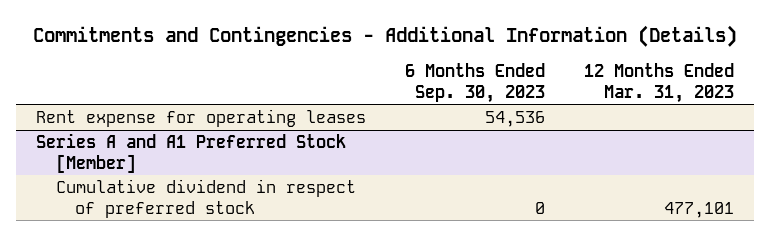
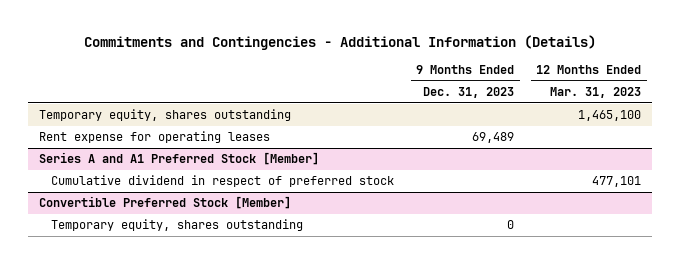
- | 6 Months Ended Sep. 30, 2023 | 12 Months Ended Mar. 31, 2023
+ | 9 Months Ended Dec. 31, 2023 | 12 Months Ended Mar. 31, 2023
+ Temporary equity, shares outstanding | | 1,465,100
+ Convertible Preferred Stock [Member]
+ Temporary equity, shares outstanding | 0 |

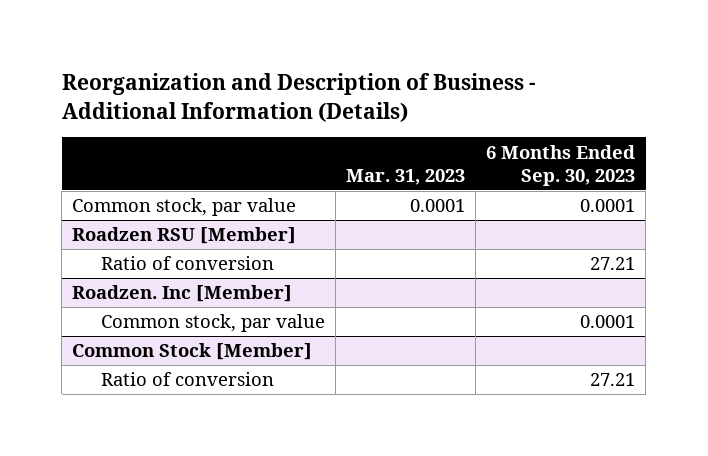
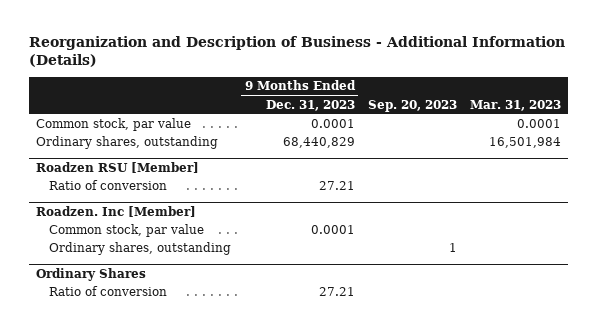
- | Mar. 31, 2023 | 6 Months Ended Sep. 30, 2023
+ | 9 Months Ended Dec. 31, 2023 | Sep. 20, 2023 | Mar. 31, 2023
+ Ordinary shares, outstanding | 68,440,829 | | 16,501,984
- Common Stock [Member]
@ Roadzen. Inc [Member]
+ Ordinary shares, outstanding | | 1 |
+ Ordinary Shares

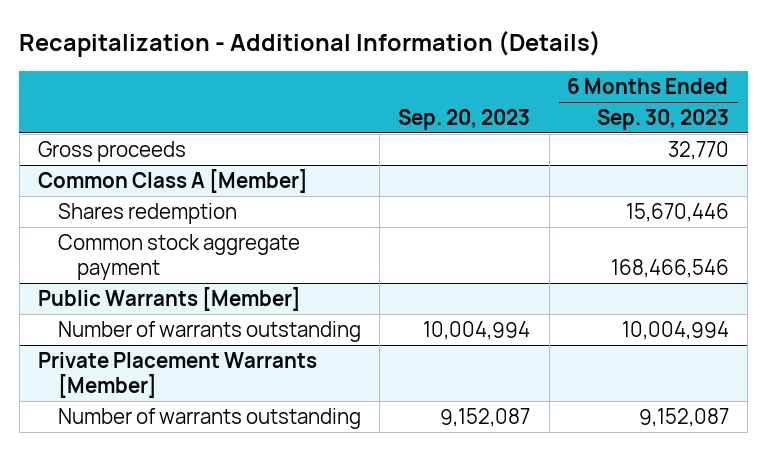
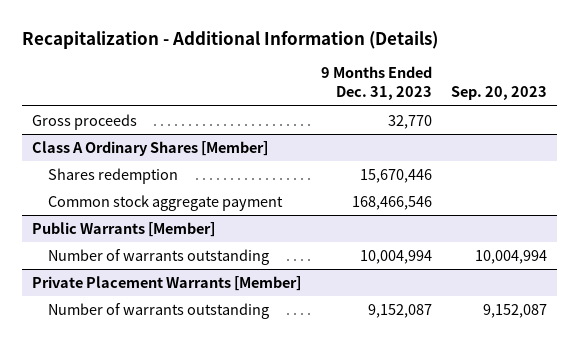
- | Sep. 20, 2023 | 6 Months Ended Sep. 30, 2023
+ | 9 Months Ended Dec. 31, 2023 | Sep. 20, 2023
- Common Class A [Member]
+ Class A Ordinary Shares [Member]

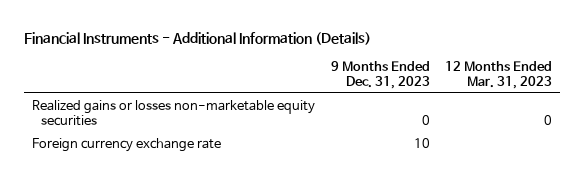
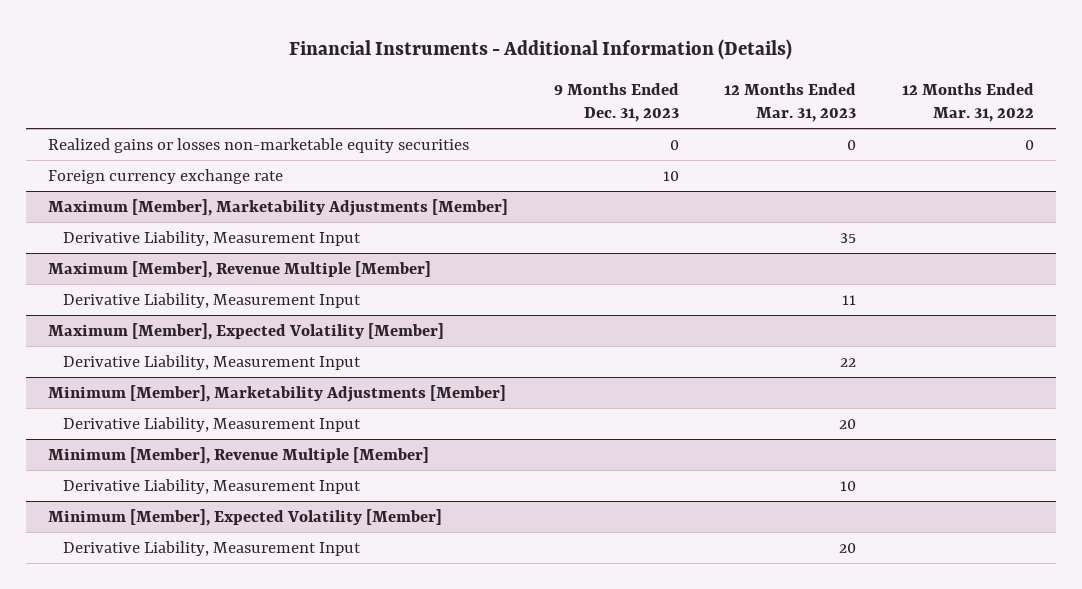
- | 9 Months Ended Dec. 31, 2023 | 12 Months Ended Mar. 31, 2023
+ | 9 Months Ended Dec. 31, 2023 | 12 Months Ended Mar. 31, 2023 | 12 Months Ended Mar. 31, 2022
+ Maximum [Member], Marketability Adjustments [Member]
+ Derivative Liability, Measurement Input | | 35 |
+ Maximum [Member], Revenue Multiple [Member]
+ Derivative Liability, Measurement Input | | 11 |
+ Maximum [Member], Expected Volatility [Member]
+ Derivative Liability, Measurement Input | | 22 |
+ Minimum [Member], Marketability Adjustments [Member]
+ Derivative Liability, Measurement Input | | 20 |
+ Minimum [Member], Revenue Multiple [Member]
+ Derivative Liability, Measurement Input | | 10 |
+ Minimum [Member], Expected Volatility [Member]
+ Derivative Liability, Measurement Input | | 20 |

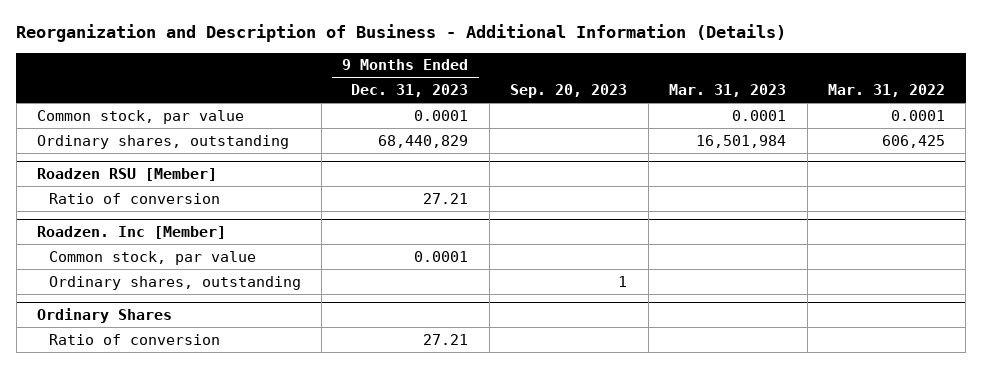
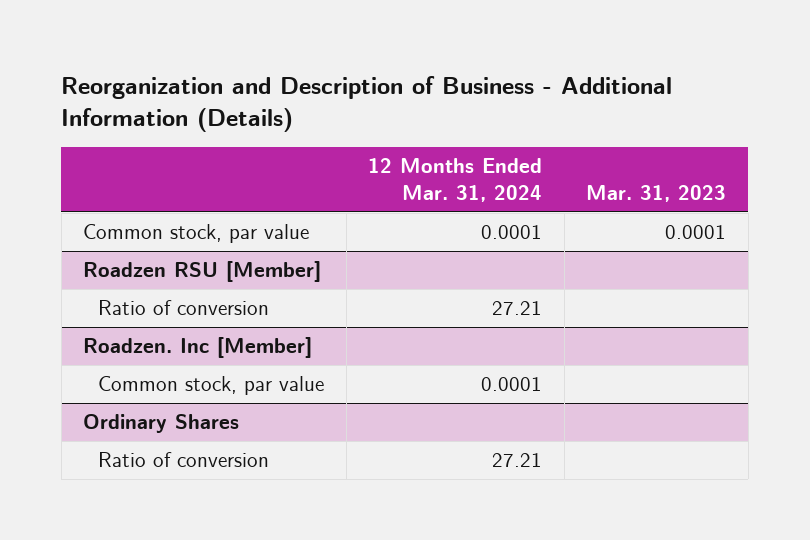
- | 9 Months Ended Dec. 31, 2023 | Sep. 20, 2023 | Mar. 31, 2023 | Mar. 31, 2022
+ | 12 Months Ended Mar. 31, 2024 | Mar. 31, 2023
- Ordinary shares, outstanding | 68,440,829 | | 16,501,984 | 606,425
@ Roadzen. Inc [Member]
- Ordinary shares, outstanding | | 1 | |

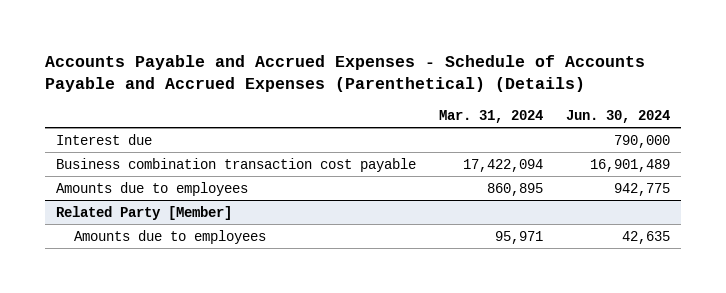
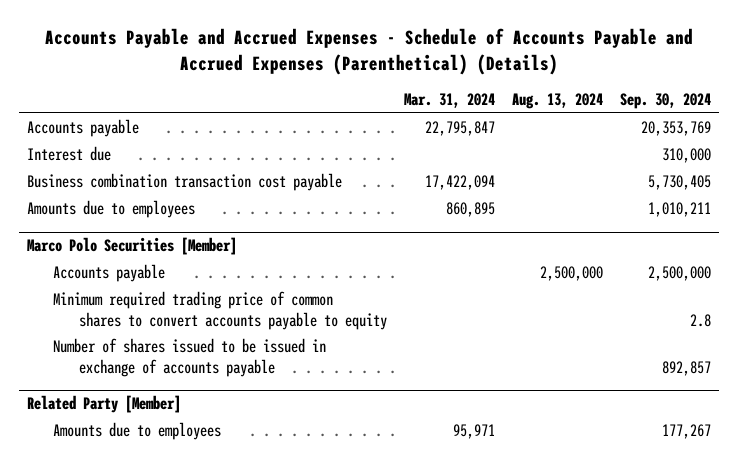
- | Mar. 31, 2024 | Jun. 30, 2024
+ | Mar. 31, 2024 | Aug. 13, 2024 | Sep. 30, 2024
+ Accounts payable | 22,795,847 | | 20,353,769
+ Marco Polo Securities [Member]
+ Accounts payable | | 2,500,000 | 2,500,000
+ Minimum required trading price of common shares to convert accounts payable to equity | | | 2.8
+ Number of shares issued to be issued in exchange of accounts payable | | | 892,857

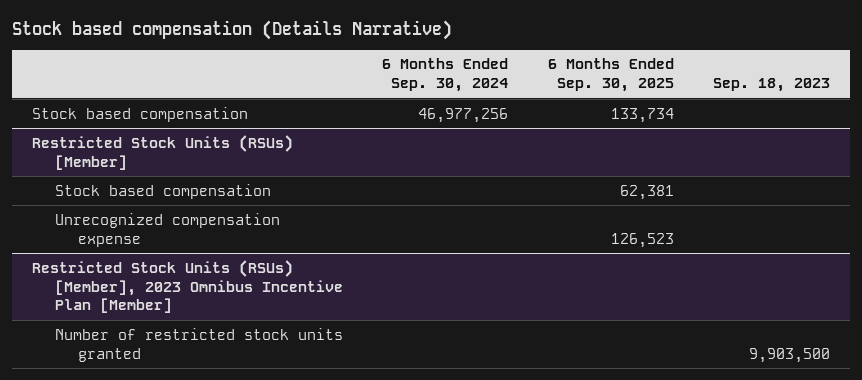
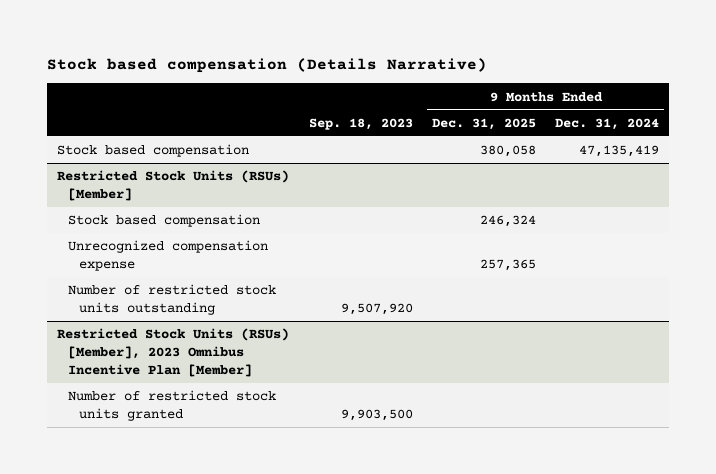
- | 6 Months Ended Sep. 30, 2024 | 6 Months Ended Sep. 30, 2025 | Sep. 18, 2023
+ | Sep. 18, 2023 | 9 Months Ended Dec. 31, 2025 | 9 Months Ended Dec. 31, 2024
@ Restricted Stock Units (RSUs) [Member]
+ Number of restricted stock units outstanding | 9,507,920 | |

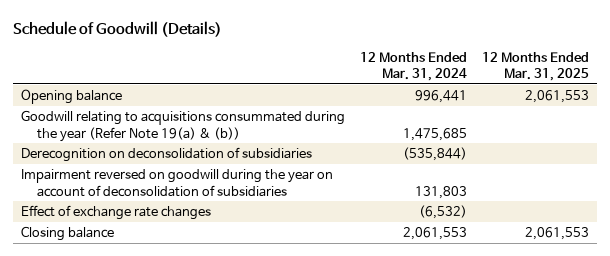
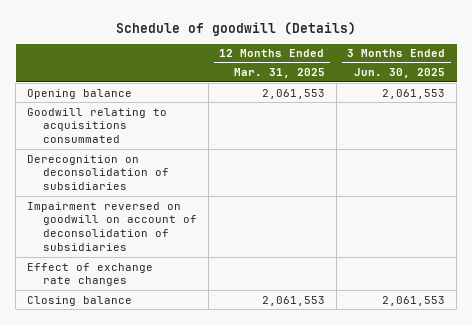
- Schedule of Goodwill (Details)
+ Schedule of goodwill (Details)
- | 12 Months Ended Mar. 31, 2024 | 12 Months Ended Mar. 31, 2025
+ | 12 Months Ended Mar. 31, 2025 | 3 Months Ended Jun. 30, 2025
- Goodwill relating to acquisitions consummated during the year (Refer Note 19(a) & (b)) | 1,475,685 |
+ Goodwill relating to acquisitions consummated
- Impairment reversed on goodwill during the year on account of deconsolidation of subsidiaries | 131,803 |
+ Impairment reversed on goodwill on account of deconsolidation of subsidiaries

